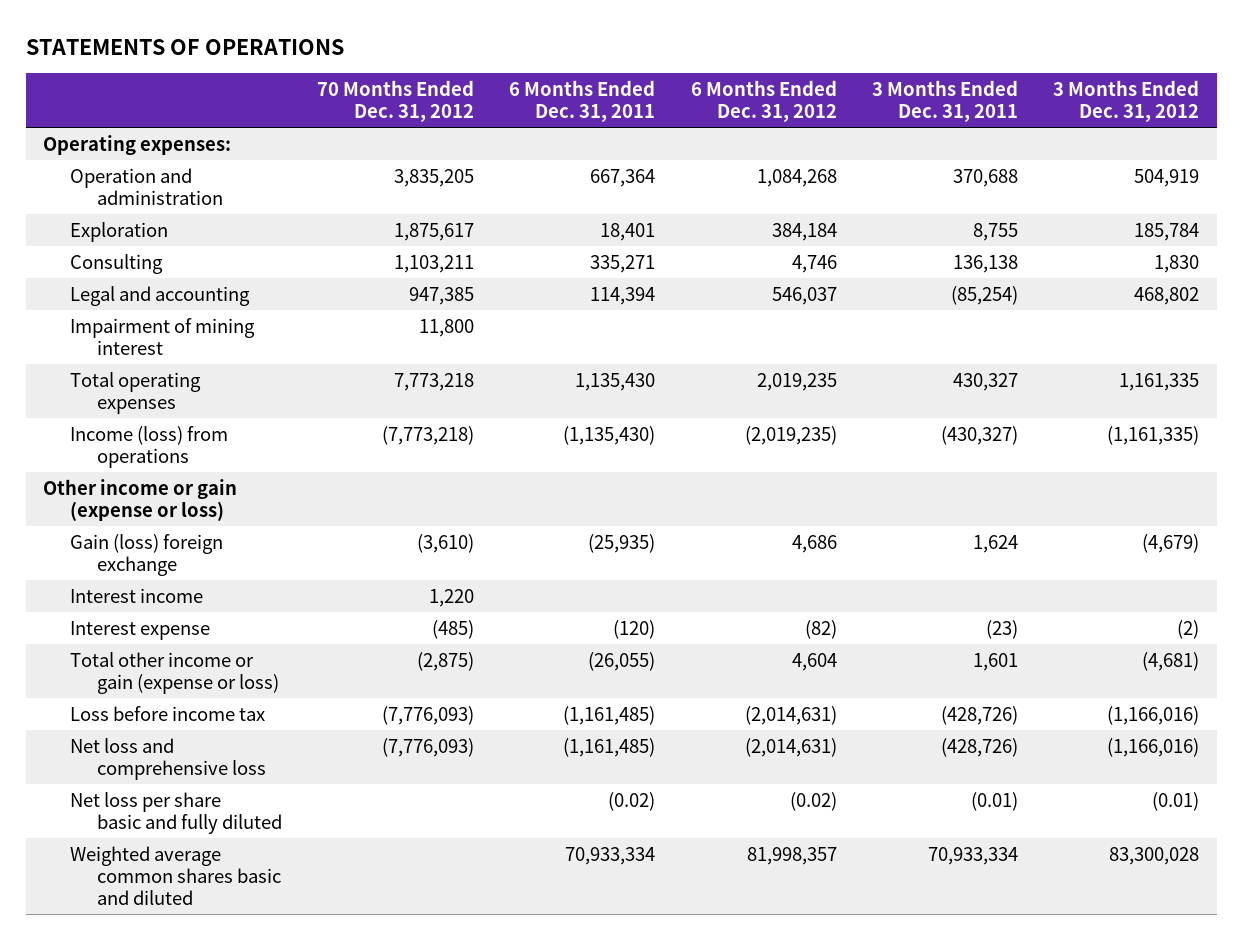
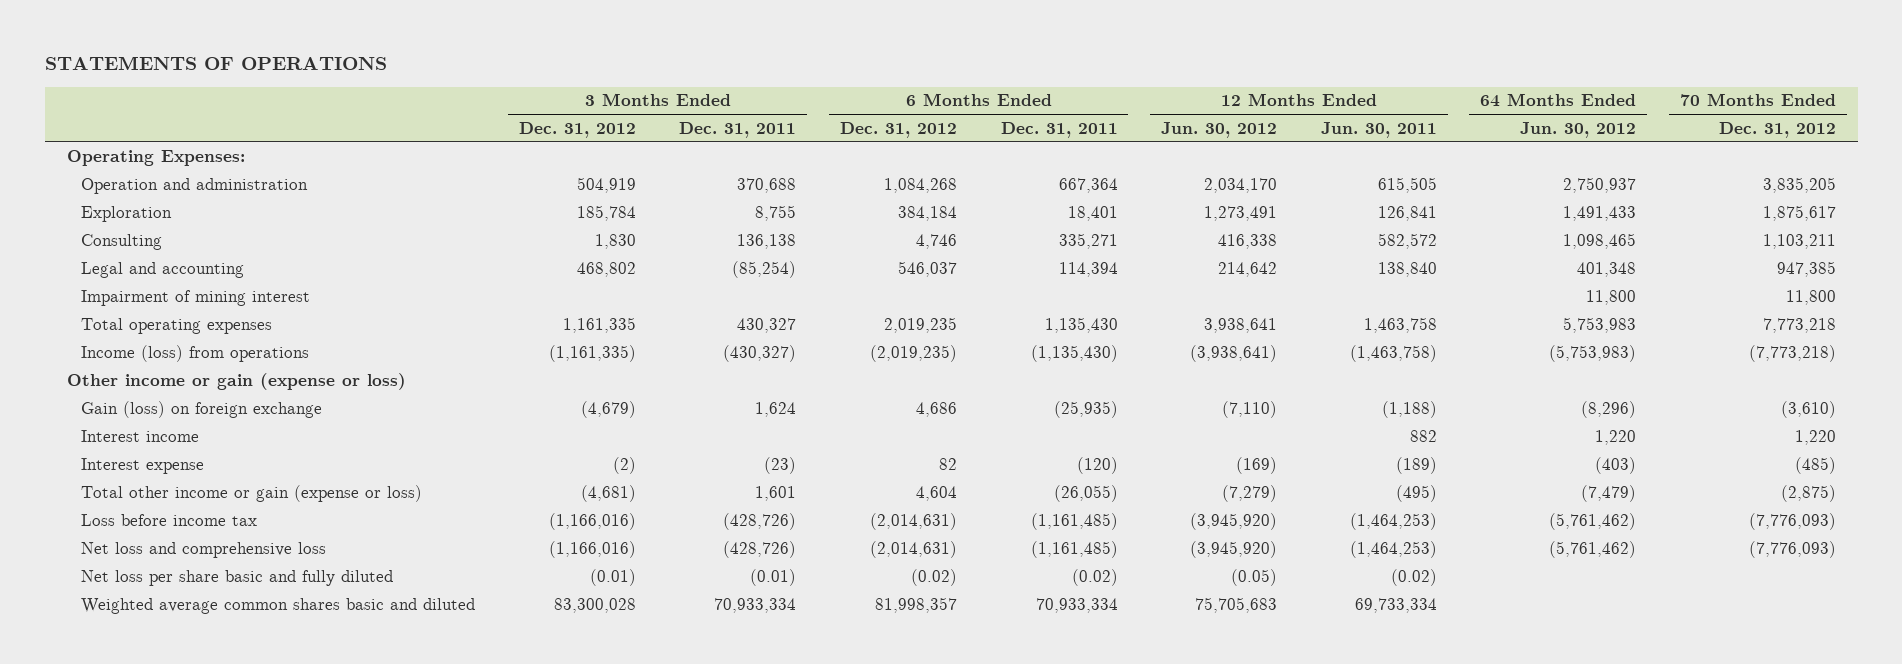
- | 70 Months Ended Dec. 31, 2012 | 6 Months Ended Dec. 31, 2011 | 6 Months Ended Dec. 31, 2012 | 3 Months Ended Dec. 31, 2011 | 3 Months Ended Dec. 31, 2012
+ | 3 Months Ended Dec. 31, 2012 | 3 Months Ended Dec. 31, 2011 | 6 Months Ended Dec. 31, 2012 | 6 Months Ended Dec. 31, 2011 | 12 Months Ended Jun. 30, 2012 | 12 Months Ended Jun. 30, 2011 | 64 Months Ended Jun. 30, 2012 | 70 Months Ended Dec. 31, 2012
- Operating expenses:
+ Operating Expenses:
- Gain (loss) foreign exchange | (3,610) | (25,935) | 4,686 | 1,624 | (4,679)
+ Gain (loss) on foreign exchange | (4,679) | 1,624 | 4,686 | (25,935) | (7,110) | (1,188) | (8,296) | (3,610)
- Interest expense | (485) | (120) | (82) | (23) | (2)
+ Interest expense | (2) | (23) | 82 | (120) | (169) | (189) | (403) | (485)

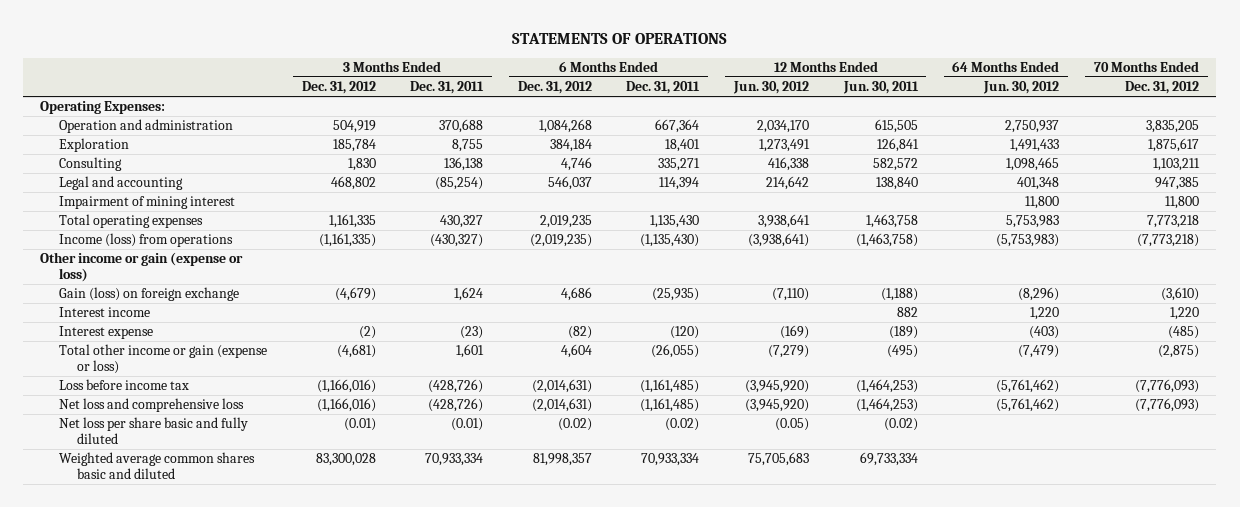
- Interest expense | (2) | (23) | 82 | (120) | (169) | (189) | (403) | (485)
+ Interest expense | (2) | (23) | (82) | (120) | (169) | (189) | (403) | (485)

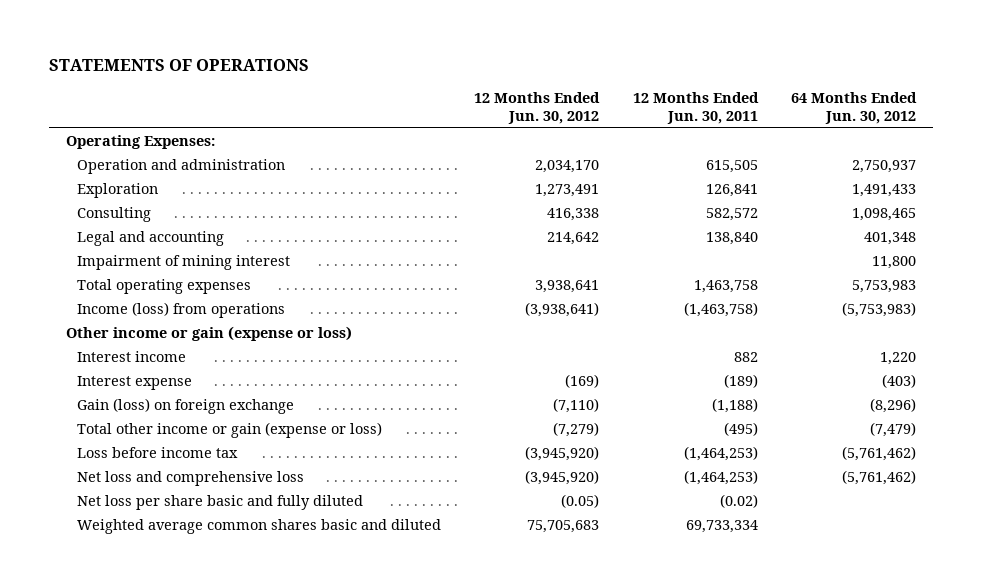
- | 3 Months Ended Dec. 31, 2012 | 3 Months Ended Dec. 31, 2011 | 6 Months Ended Dec. 31, 2012 | 6 Months Ended Dec. 31, 2011 | 12 Months Ended Jun. 30, 2012 | 12 Months Ended Jun. 30, 2011 | 64 Months Ended Jun. 30, 2012 | 70 Months Ended Dec. 31, 2012
+ | 12 Months Ended Jun. 30, 2012 | 12 Months Ended Jun. 30, 2011 | 64 Months Ended Jun. 30, 2012
moved down: Gain (loss) on foreign exchange | (7,110) | (1,188) | (8,296)

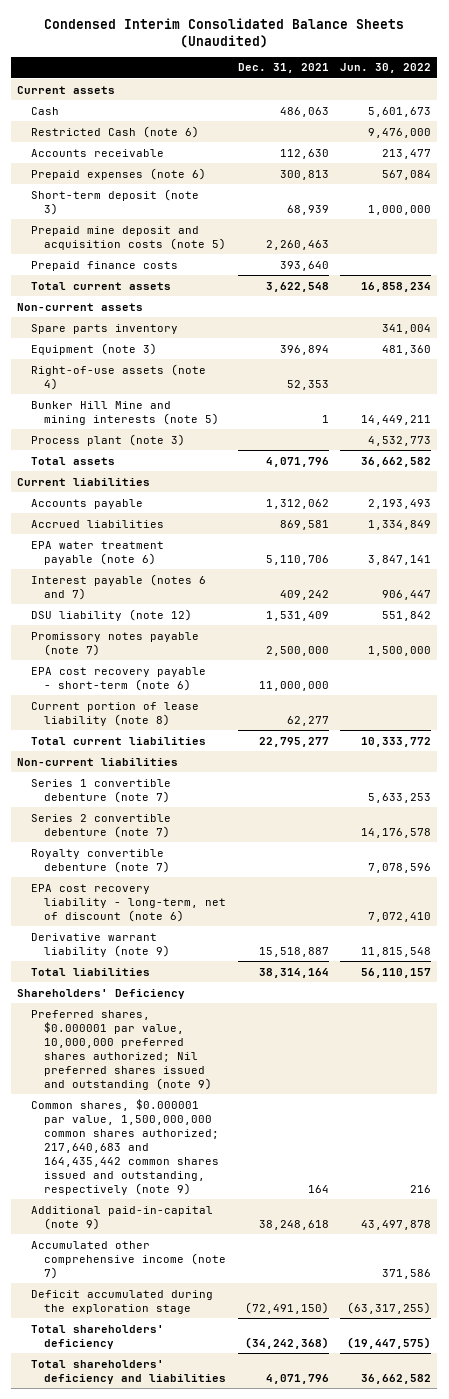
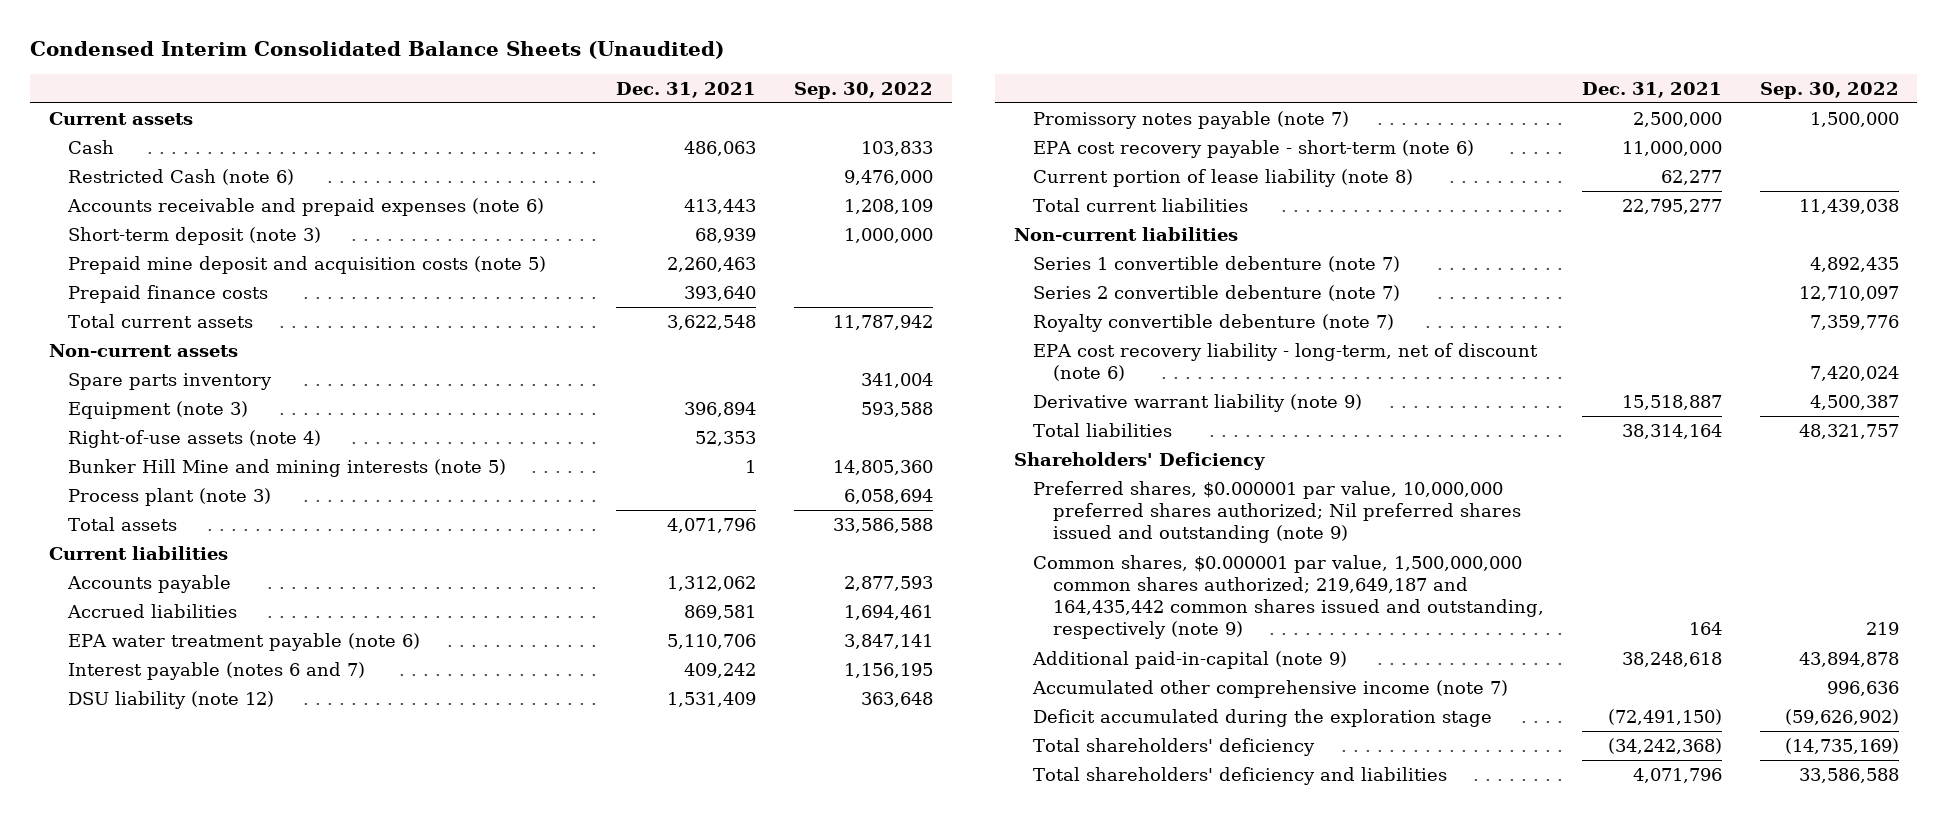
- | Dec. 31, 2021 | Jun. 30, 2022
+ | Dec. 31, 2021 | Sep. 30, 2022
- Accounts receivable | 112,630 | 213,477
- Prepaid expenses (note 6) | 300,813 | 567,084
+ Accounts receivable and prepaid expenses (note 6) | 413,443 | 1,208,109
- Common shares, $0.000001 par value, 1,500,000,000 common shares authorized; 217,640,683 and 164,435,442 common shares issued and outstanding, respectively (note 9) | 164 | 216
+ Common shares, $0.000001 par value, 1,500,000,000 common shares authorized; 219,649,187 and 164,435,442 common shares issued and outstanding, respectively (note 9) | 164 | 219

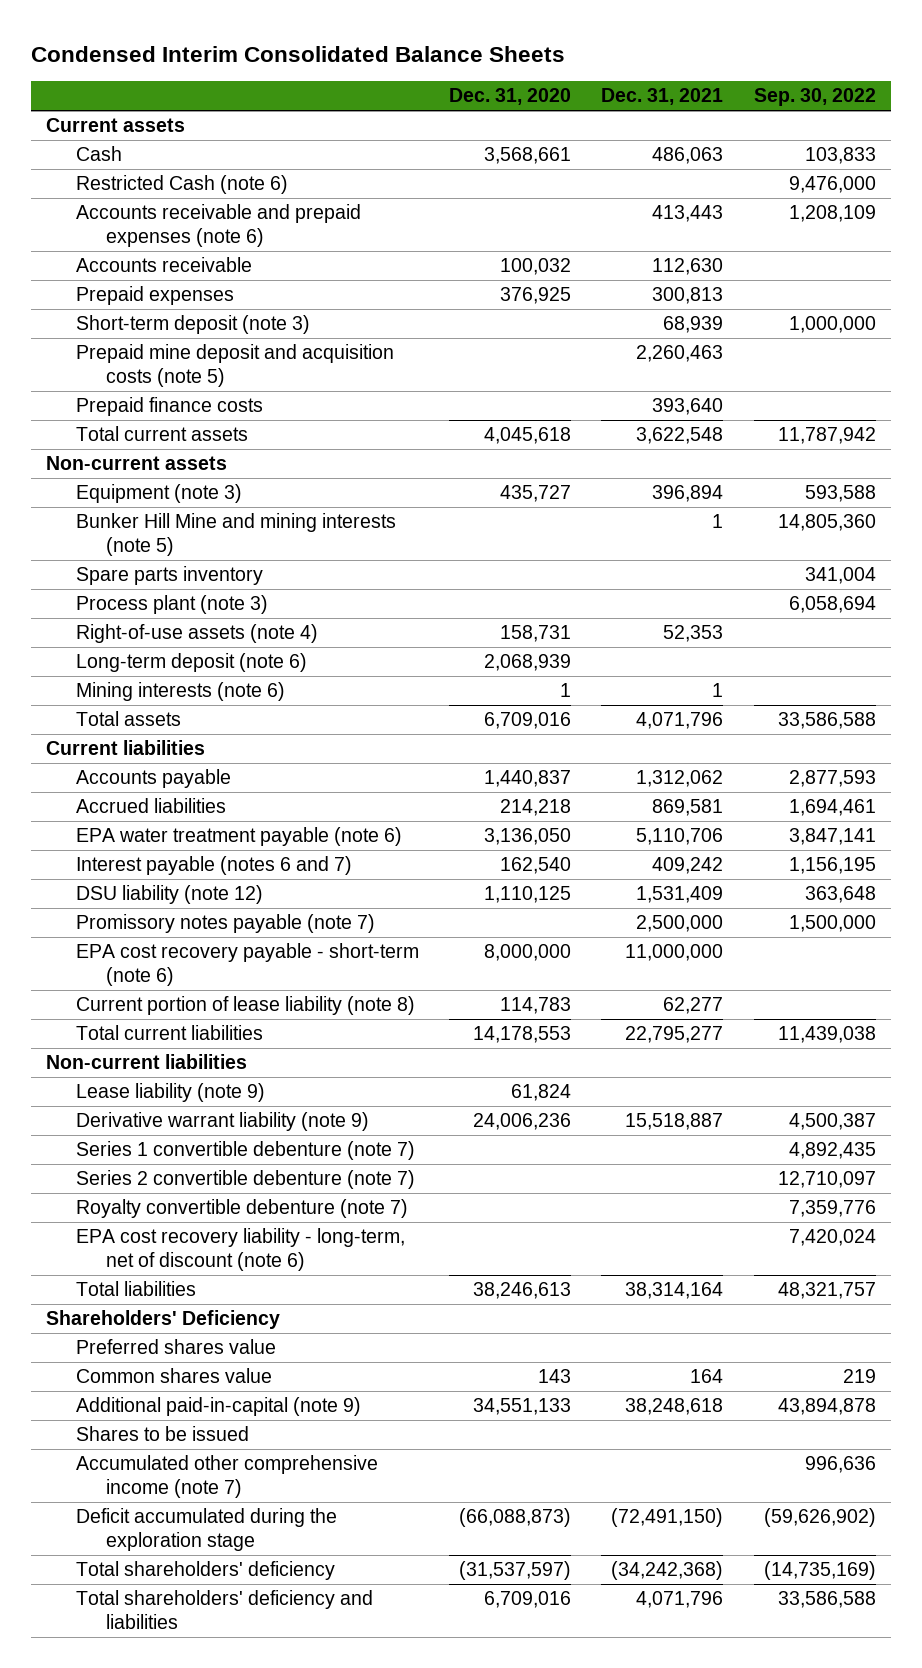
- Condensed Interim Consolidated Balance Sheets (Unaudited)
+ Condensed Interim Consolidated Balance Sheets
- | Dec. 31, 2021 | Sep. 30, 2022
+ | Dec. 31, 2020 | Dec. 31, 2021 | Sep. 30, 2022
+ Accounts receivable | 100,032 | 112,630 |
+ Prepaid expenses | 376,925 | 300,813 |
moved down: Spare parts inventory | | | 341,004
moved down: Right-of-use assets (note 4) | 158,731 | 52,353 |
+ Long-term deposit (note 6) | 2,068,939 | |
+ Mining interests (note 6) | 1 | 1 |
+ Lease liability (note 9) | 61,824 | |
moved up: Derivative warrant liability (note 9) | 24,006,236 | 15,518,887 | 4,500,387
- Preferred shares, $0.000001 par value, 10,000,000 preferred shares authorized; Nil preferred shares issued and outstanding (note 9)
- Common shares, $0.000001 par value, 1,500,000,000 common shares authorized; 219,649,187 and 164,435,442 common shares issued and outstanding, respectively (note 9) | 164 | 219
+ Preferred shares value
+ Common shares value | 143 | 164 | 219
+ Shares to be issued

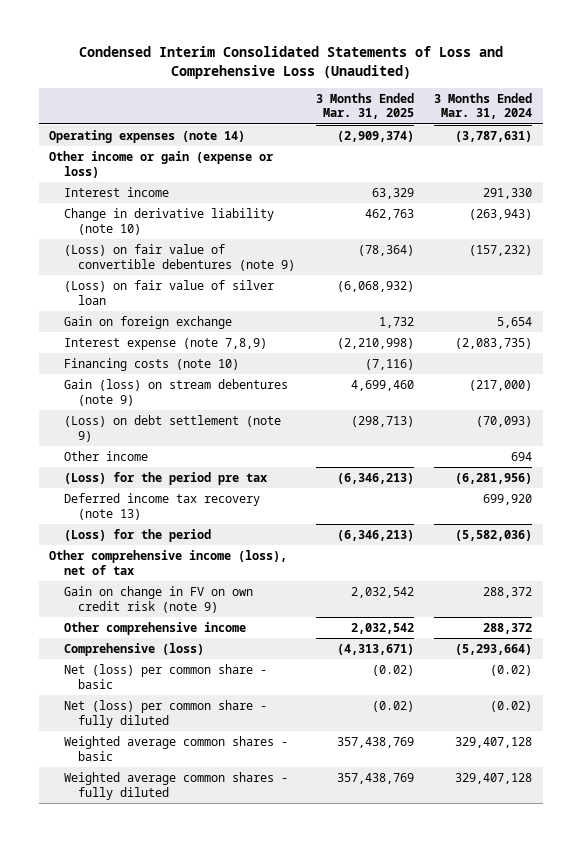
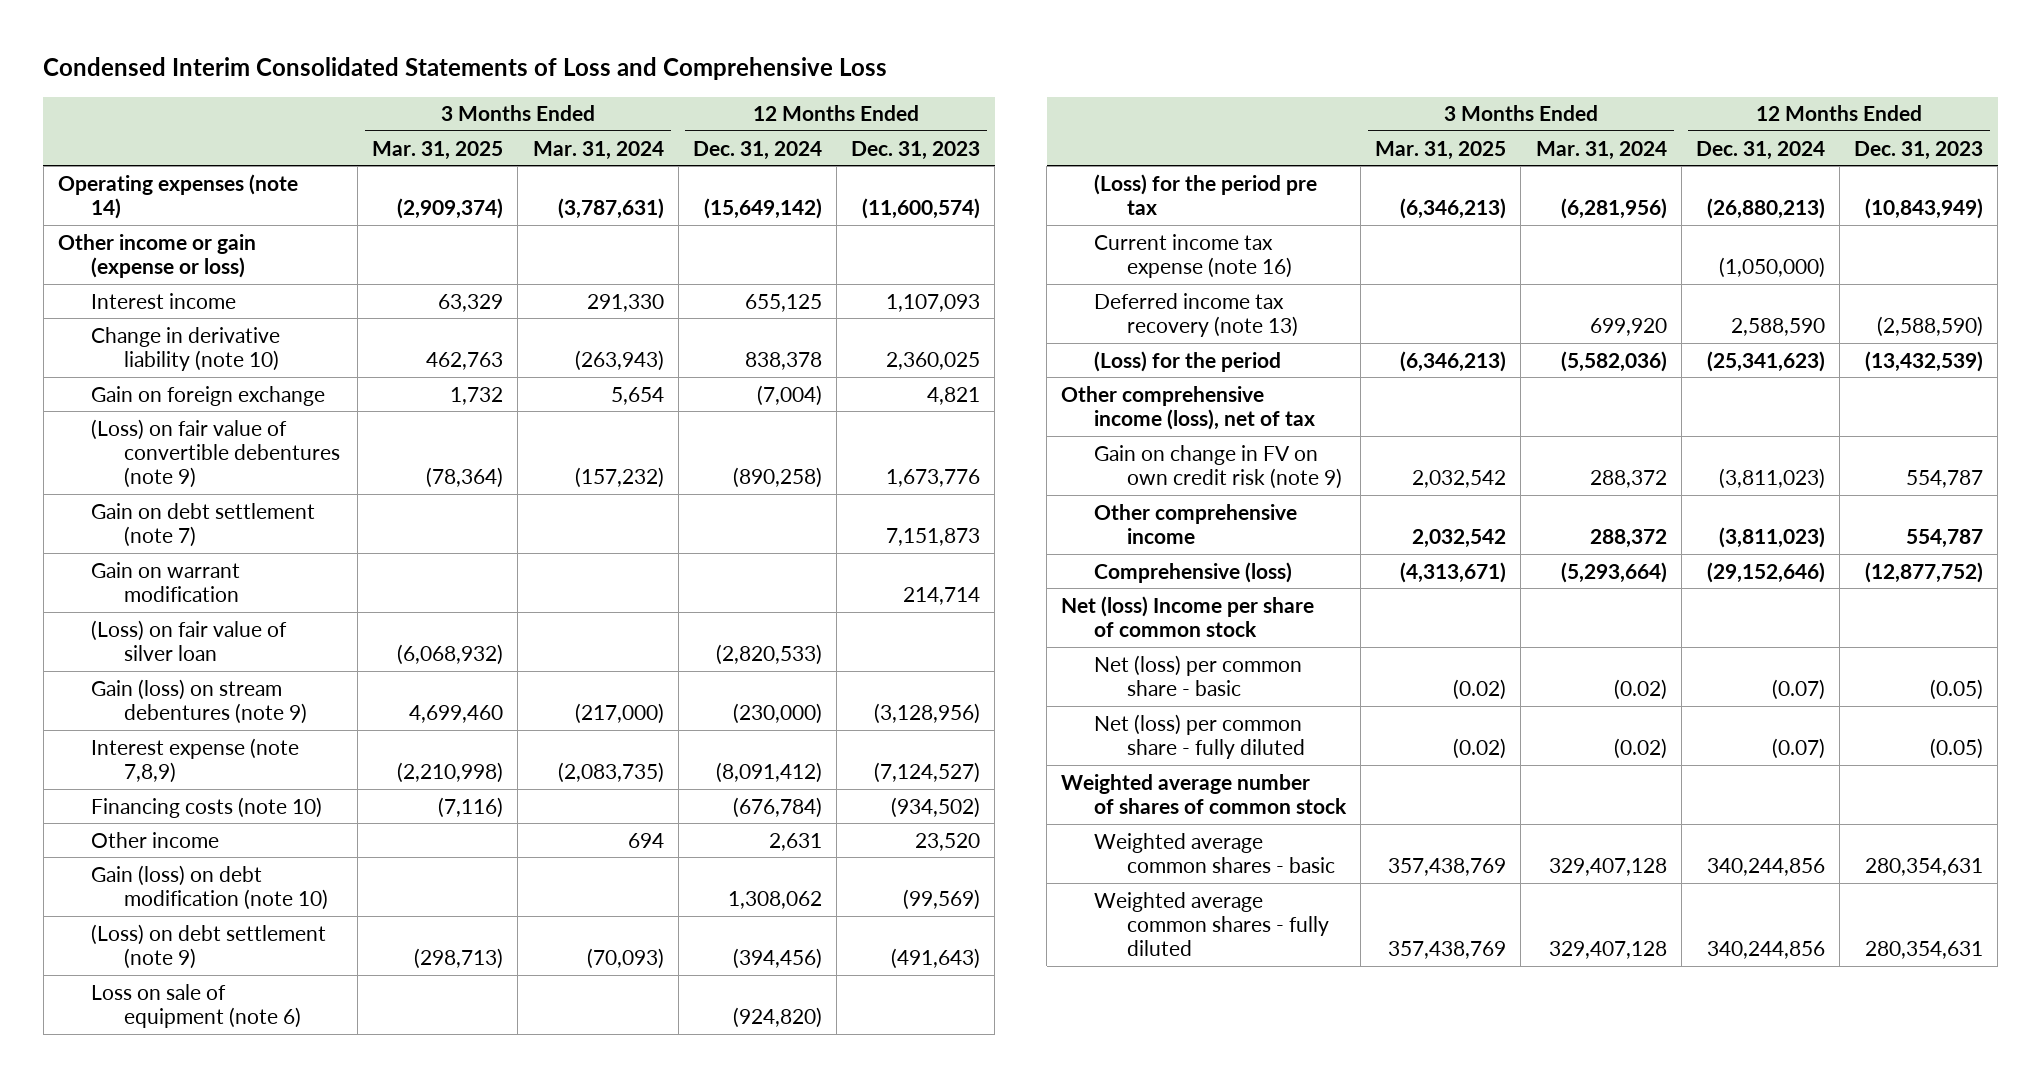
- Condensed Interim Consolidated Statements of Loss and Comprehensive Loss (Unaudited)
+ Condensed Interim Consolidated Statements of Loss and Comprehensive Loss
- | 3 Months Ended Mar. 31, 2025 | 3 Months Ended Mar. 31, 2024
+ | 3 Months Ended Mar. 31, 2025 | 3 Months Ended Mar. 31, 2024 | 12 Months Ended Dec. 31, 2024 | 12 Months Ended Dec. 31, 2023
moved up: Gain on foreign exchange | 1,732 | 5,654 | (7,004) | 4,821
+ Gain on debt settlement (note 7) | | | | 7,151,873
+ Gain on warrant modification | | | | 214,714
moved up: Gain (loss) on stream debentures (note 9) | 4,699,460 | (217,000) | (230,000) | (3,128,956)
+ Gain (loss) on debt modification (note 10) | | | 1,308,062 | (99,569)
moved down: (Loss) on debt settlement (note 9) | (298,713) | (70,093) | (394,456) | (491,643)
+ Loss on sale of equipment (note 6) | | | (924,820) |
+ Current income tax expense (note 16) | | | (1,050,000) |
+ Net (loss) Income per share of common stock
+ Weighted average number of shares of common stock

